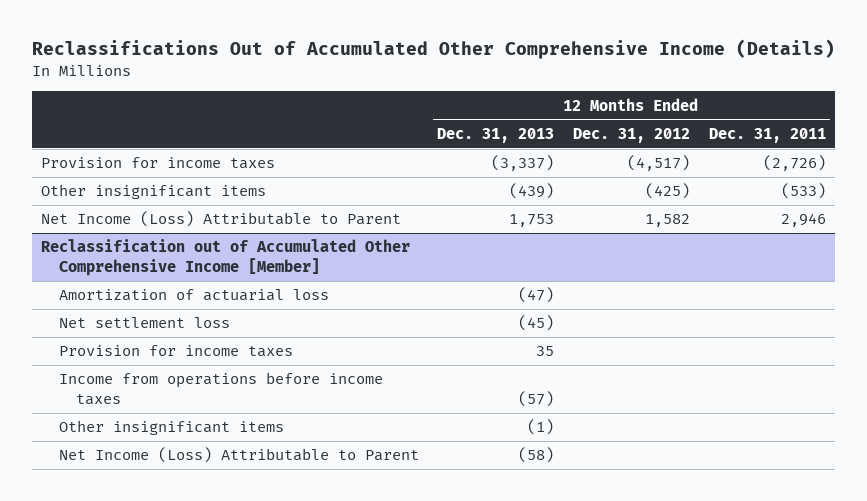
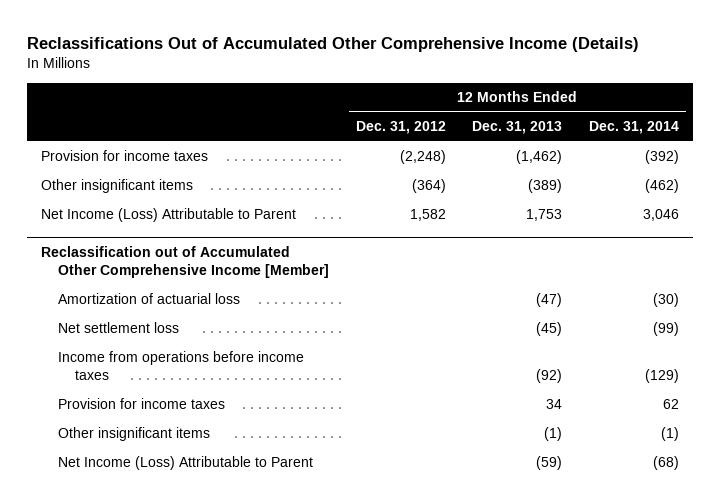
- | 12 Months Ended Dec. 31, 2013 | 12 Months Ended Dec. 31, 2012 | 12 Months Ended Dec. 31, 2011
+ | 12 Months Ended Dec. 31, 2012 | 12 Months Ended Dec. 31, 2013 | 12 Months Ended Dec. 31, 2014
- Provision for income taxes | (3,337) | (4,517) | (2,726)
- Other insignificant items | (439) | (425) | (533)
+ Provision for income taxes | (2,248) | (1,462) | (392)
+ Other insignificant items | (364) | (389) | (462)
@ Reclassification out of Accumulated Other Comprehensive Income [Member]
- Provision for income taxes | 35 | |
- Income from operations before income taxes | (57) | |
+ Income from operations before income taxes | | (92) | (129)
+ Provision for income taxes | | 34 | 62
- Net Income (Loss) Attributable to Parent | (58) | |
+ Net Income (Loss) Attributable to Parent | | (59) | (68)

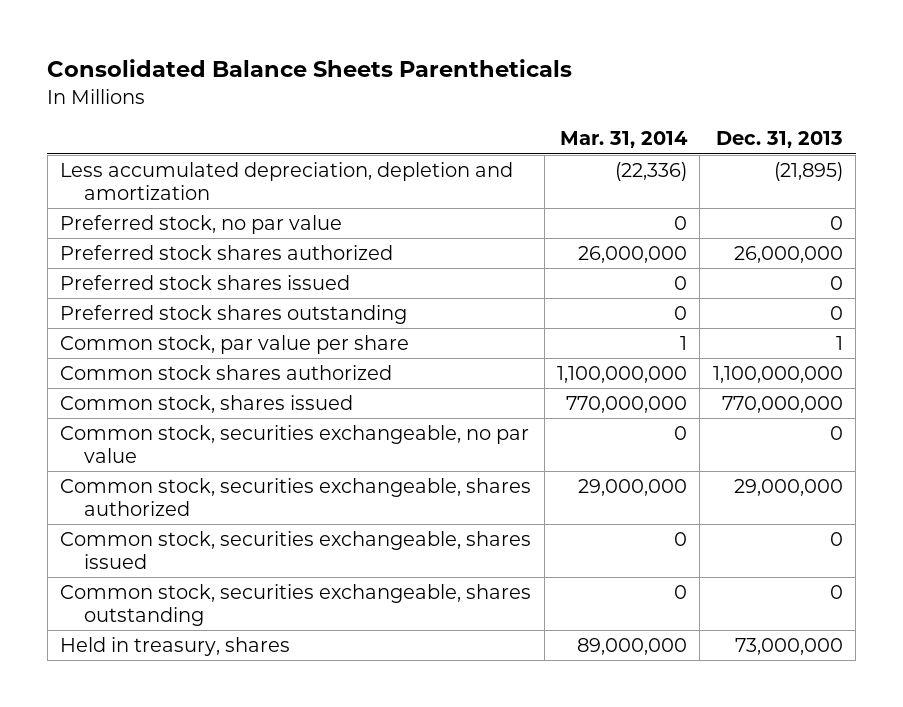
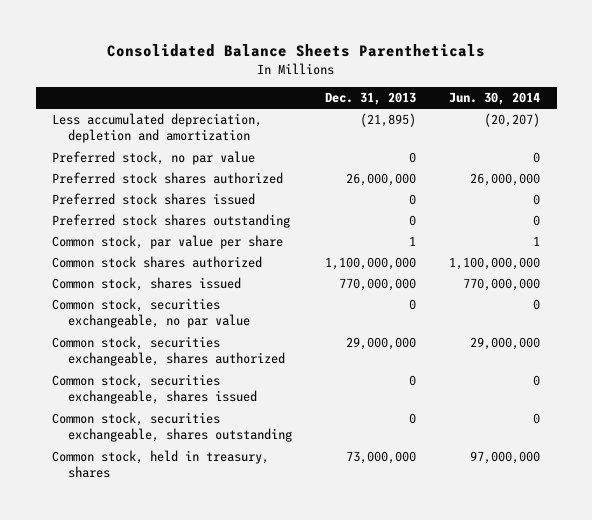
- | Mar. 31, 2014 | Dec. 31, 2013
+ | Dec. 31, 2013 | Jun. 30, 2014
- Held in treasury, shares | 89,000,000 | 73,000,000
+ Common stock, held in treasury, shares | 73,000,000 | 97,000,000

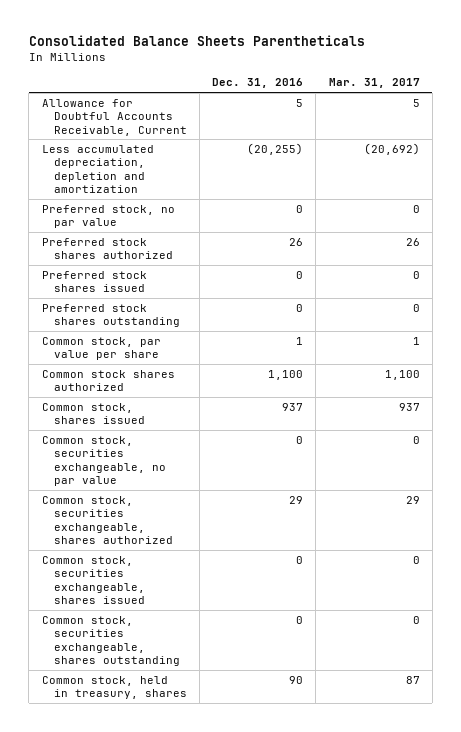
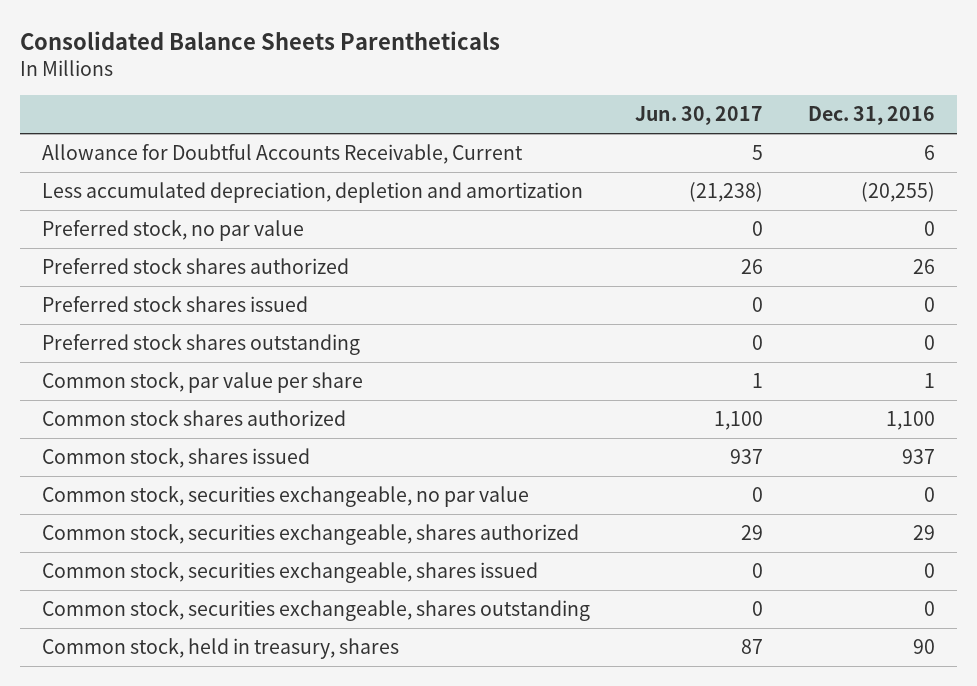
- | Dec. 31, 2016 | Mar. 31, 2017
+ | Jun. 30, 2017 | Dec. 31, 2016
- Allowance for Doubtful Accounts Receivable, Current | 5 | 5
+ Allowance for Doubtful Accounts Receivable, Current | 5 | 6

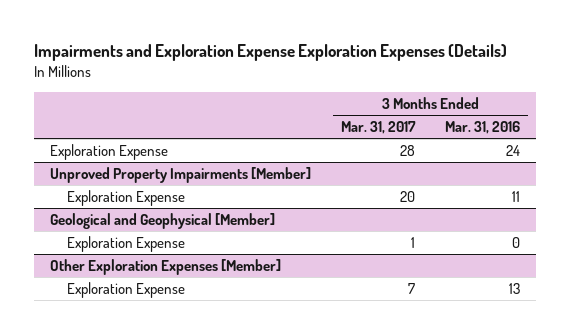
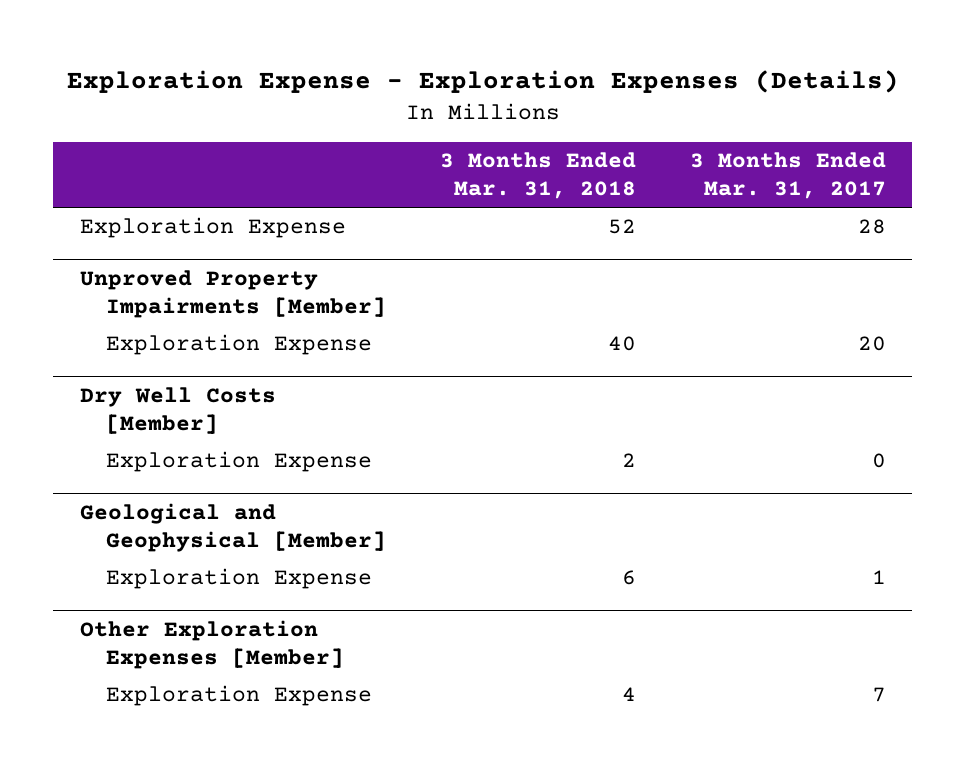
- Impairments and Exploration Expense Exploration Expenses (Details)
+ Exploration Expense - Exploration Expenses (Details)
- | 3 Months Ended Mar. 31, 2017 | 3 Months Ended Mar. 31, 2016
+ | 3 Months Ended Mar. 31, 2018 | 3 Months Ended Mar. 31, 2017
+ Dry Well Costs [Member]
+ Exploration Expense | 2 | 0

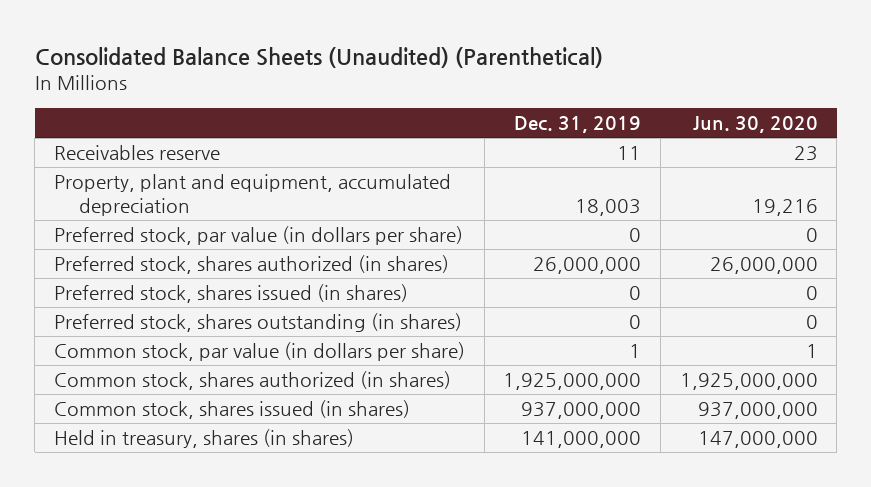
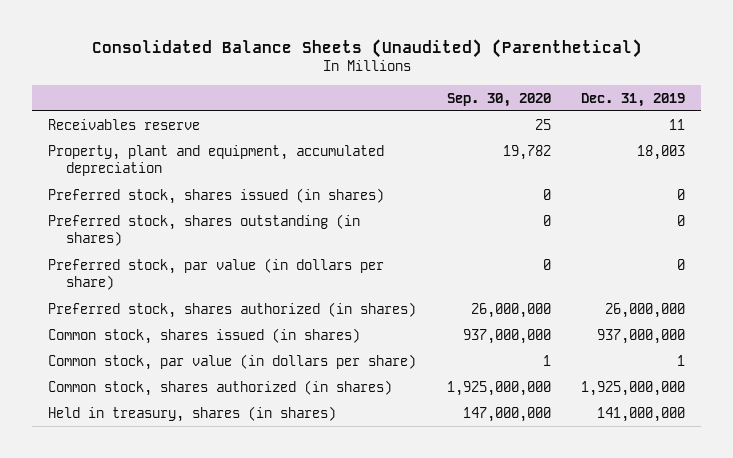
- | Dec. 31, 2019 | Jun. 30, 2020
+ | Sep. 30, 2020 | Dec. 31, 2019
moved down: Preferred stock, par value (in dollars per share) | 0 | 0
moved down: Preferred stock, shares authorized (in shares) | 26,000,000 | 26,000,000
moved up: Common stock, shares issued (in shares) | 937,000,000 | 937,000,000

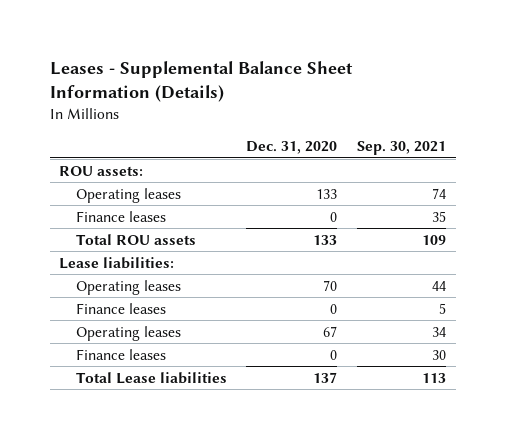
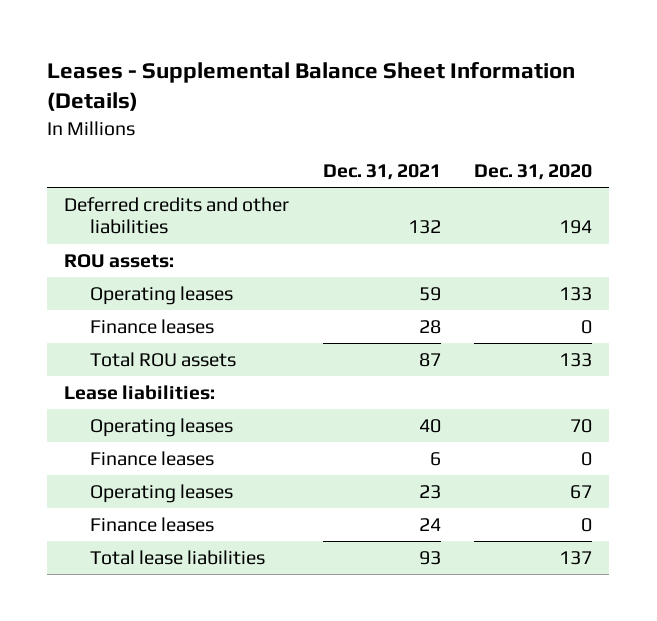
- | Dec. 31, 2020 | Sep. 30, 2021
+ | Dec. 31, 2021 | Dec. 31, 2020
+ Deferred credits and other liabilities | 132 | 194
- Total Lease liabilities | 137 | 113
+ Total lease liabilities | 93 | 137

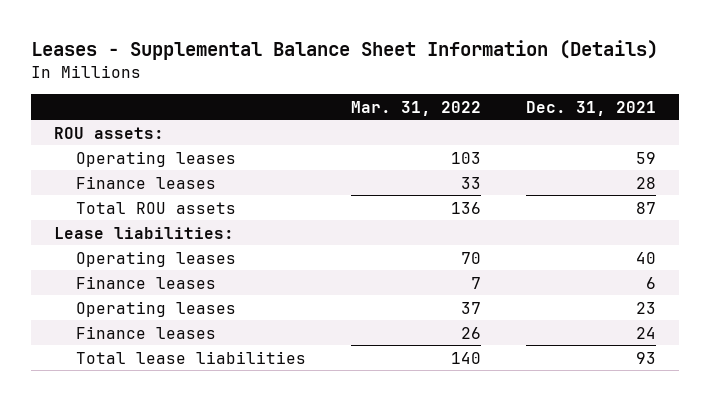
- | Dec. 31, 2021 | Dec. 31, 2020
+ | Mar. 31, 2022 | Dec. 31, 2021
- Deferred credits and other liabilities | 132 | 194

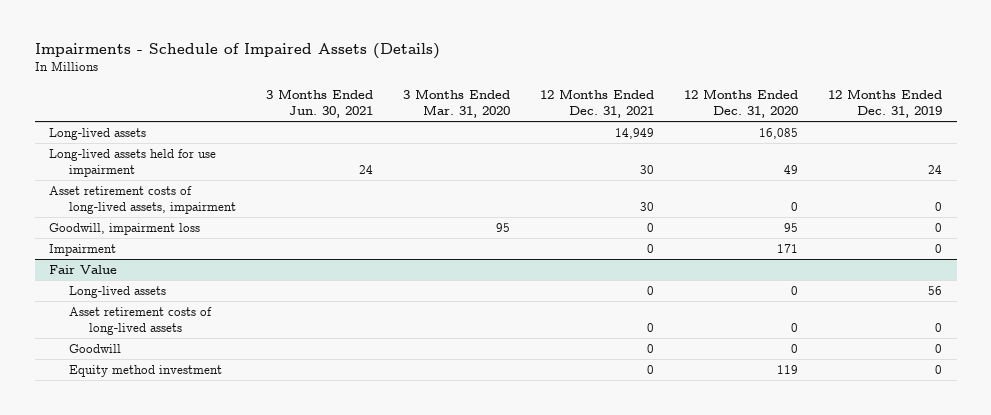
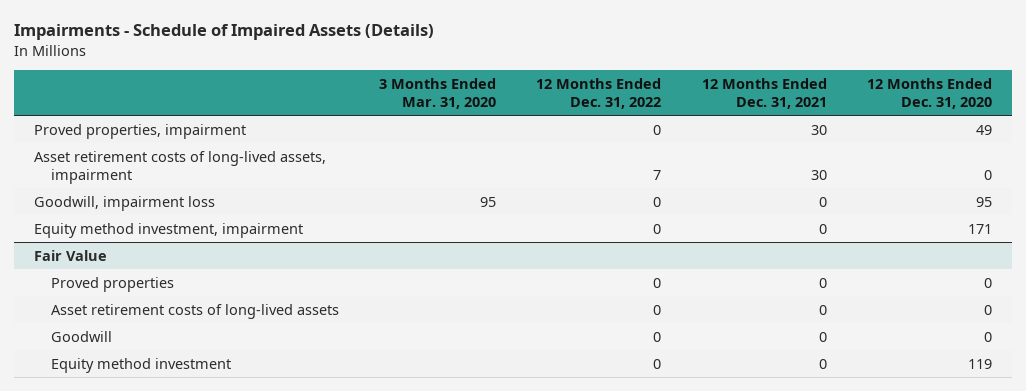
- | 3 Months Ended Jun. 30, 2021 | 3 Months Ended Mar. 31, 2020 | 12 Months Ended Dec. 31, 2021 | 12 Months Ended Dec. 31, 2020 | 12 Months Ended Dec. 31, 2019
+ | 3 Months Ended Mar. 31, 2020 | 12 Months Ended Dec. 31, 2022 | 12 Months Ended Dec. 31, 2021 | 12 Months Ended Dec. 31, 2020
- Long-lived assets | | | 14,949 | 16,085 |
- Long-lived assets held for use impairment | 24 | | 30 | 49 | 24
+ Proved properties, impairment | | 0 | 30 | 49
- Impairment | | | 0 | 171 | 0
+ Equity method investment, impairment | | 0 | 0 | 171
@ Fair Value
- Long-lived assets | | | 0 | 0 | 56
+ Proved properties | | 0 | 0 | 0

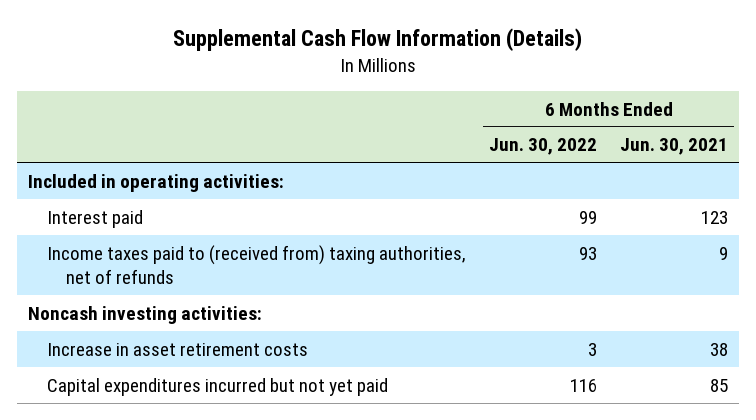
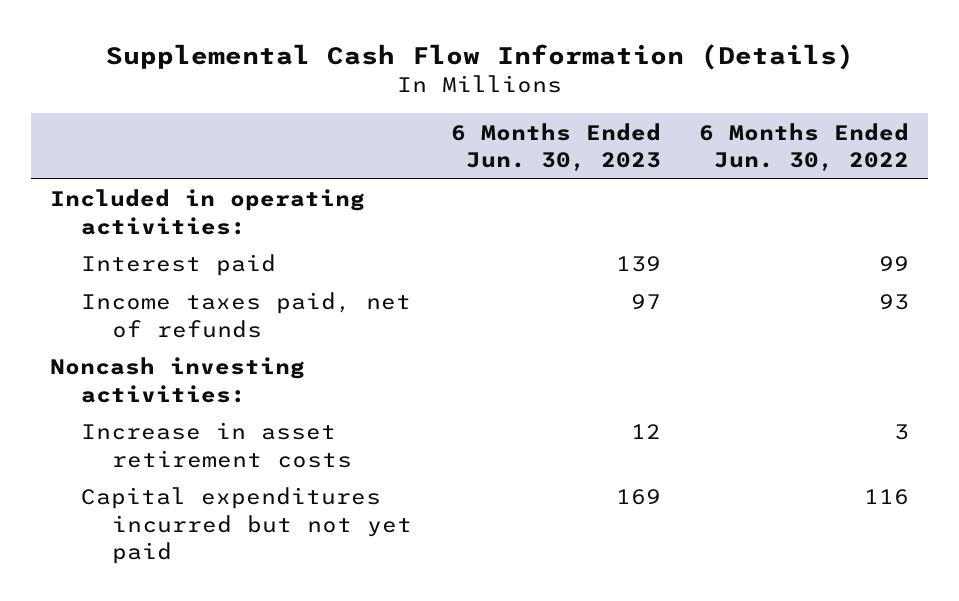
- | 6 Months Ended Jun. 30, 2022 | 6 Months Ended Jun. 30, 2021
+ | 6 Months Ended Jun. 30, 2023 | 6 Months Ended Jun. 30, 2022
- Income taxes paid to (received from) taxing authorities, net of refunds | 93 | 9
+ Income taxes paid, net of refunds | 97 | 93

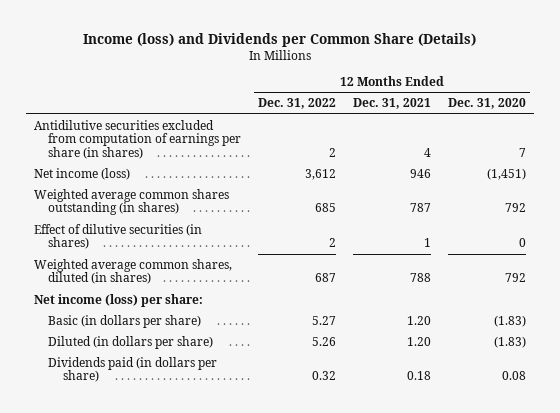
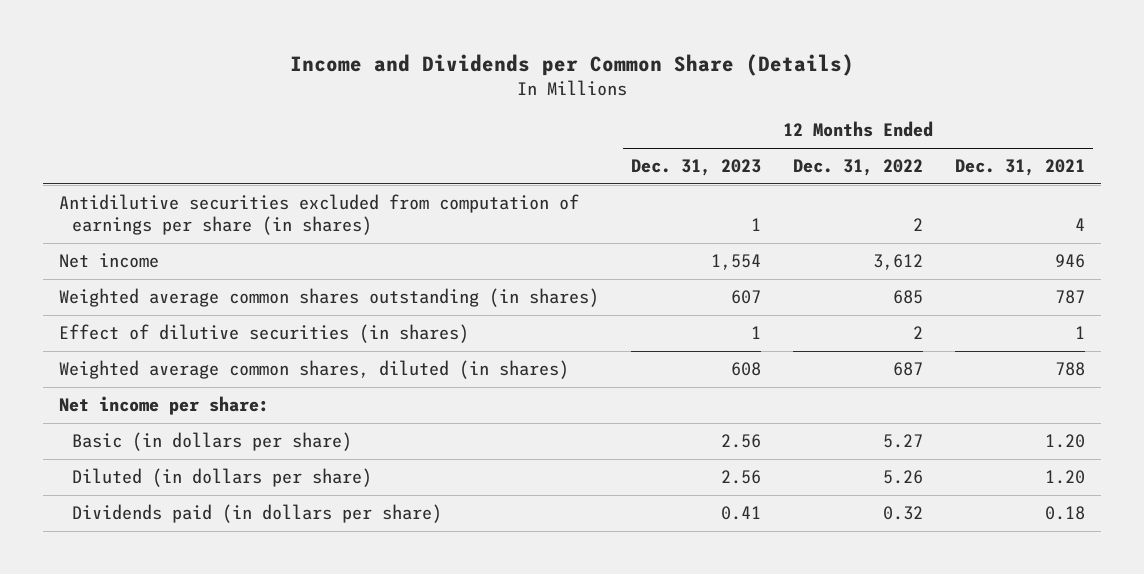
- Income (loss) and Dividends per Common Share (Details)
+ Income and Dividends per Common Share (Details)
- | 12 Months Ended Dec. 31, 2022 | 12 Months Ended Dec. 31, 2021 | 12 Months Ended Dec. 31, 2020
+ | 12 Months Ended Dec. 31, 2023 | 12 Months Ended Dec. 31, 2022 | 12 Months Ended Dec. 31, 2021
- Net income (loss) | 3,612 | 946 | (1,451)
+ Net income | 1,554 | 3,612 | 946
- Net income (loss) per share:
+ Net income per share:

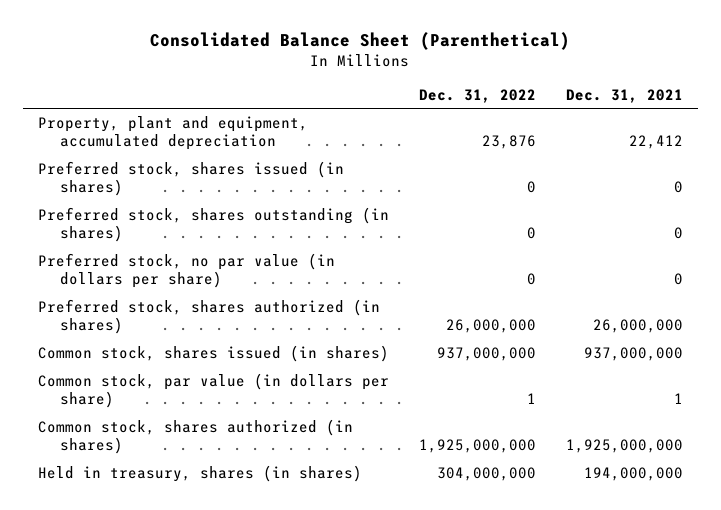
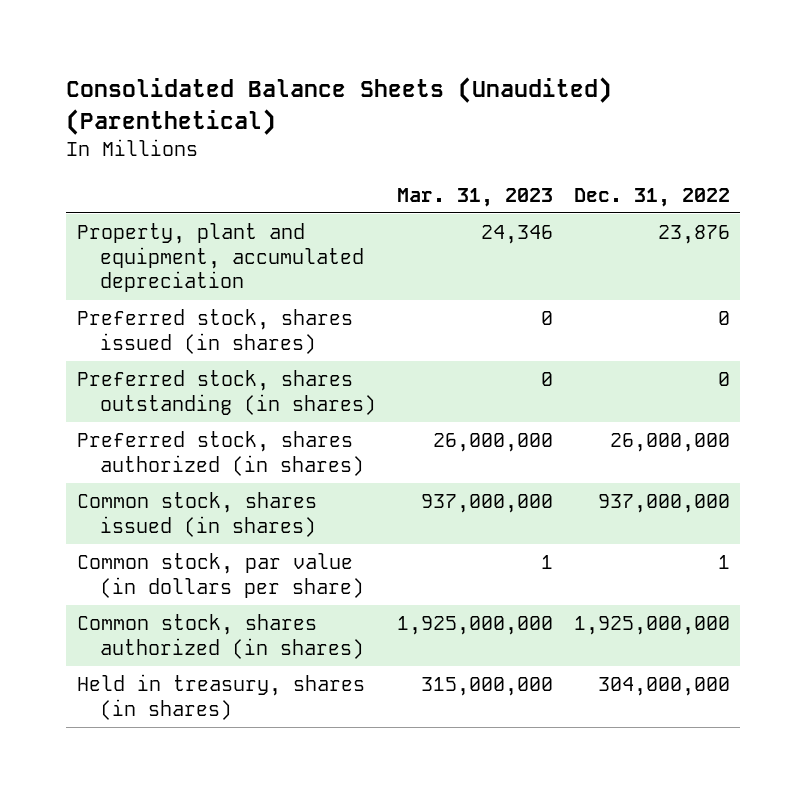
- Consolidated Balance Sheet (Parenthetical)
+ Consolidated Balance Sheets (Unaudited) (Parenthetical)
- | Dec. 31, 2022 | Dec. 31, 2021
+ | Mar. 31, 2023 | Dec. 31, 2022
- Preferred stock, no par value (in dollars per share) | 0 | 0

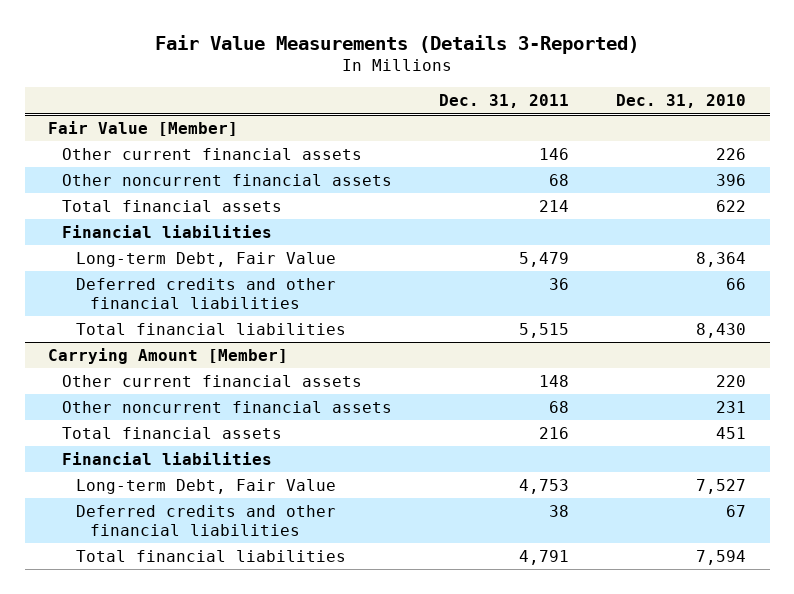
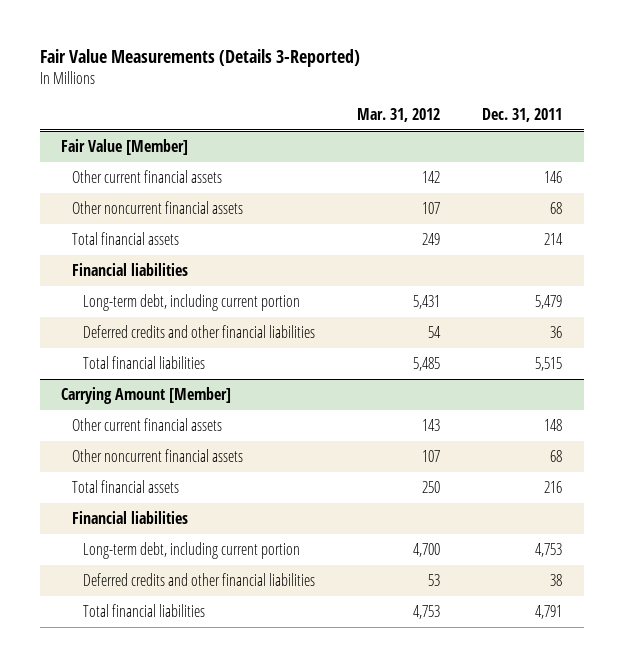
- | Dec. 31, 2011 | Dec. 31, 2010
+ | Mar. 31, 2012 | Dec. 31, 2011
@ Fair Value [Member]
- Long-term Debt, Fair Value | 5,479 | 8,364
+ Long-term debt, including current portion | 5,431 | 5,479
@ Carrying Amount [Member]
- Long-term Debt, Fair Value | 4,753 | 7,527
+ Long-term debt, including current portion | 4,700 | 4,753

